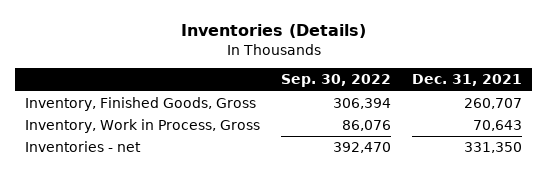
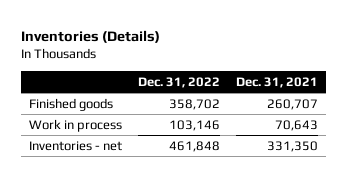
- | Sep. 30, 2022 | Dec. 31, 2021
+ | Dec. 31, 2022 | Dec. 31, 2021
- Inventory, Finished Goods, Gross | 306,394 | 260,707
- Inventory, Work in Process, Gross | 86,076 | 70,643
+ Finished goods | 358,702 | 260,707
+ Work in process | 103,146 | 70,643

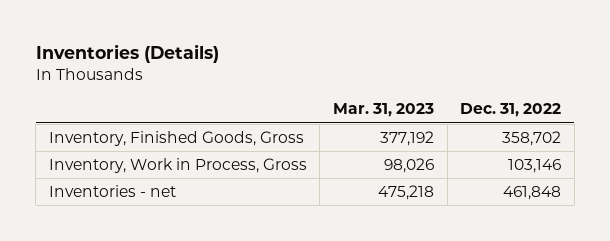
- | Dec. 31, 2022 | Dec. 31, 2021
+ | Mar. 31, 2023 | Dec. 31, 2022
- Finished goods | 358,702 | 260,707
- Work in process | 103,146 | 70,643
+ Inventory, Finished Goods, Gross | 377,192 | 358,702
+ Inventory, Work in Process, Gross | 98,026 | 103,146

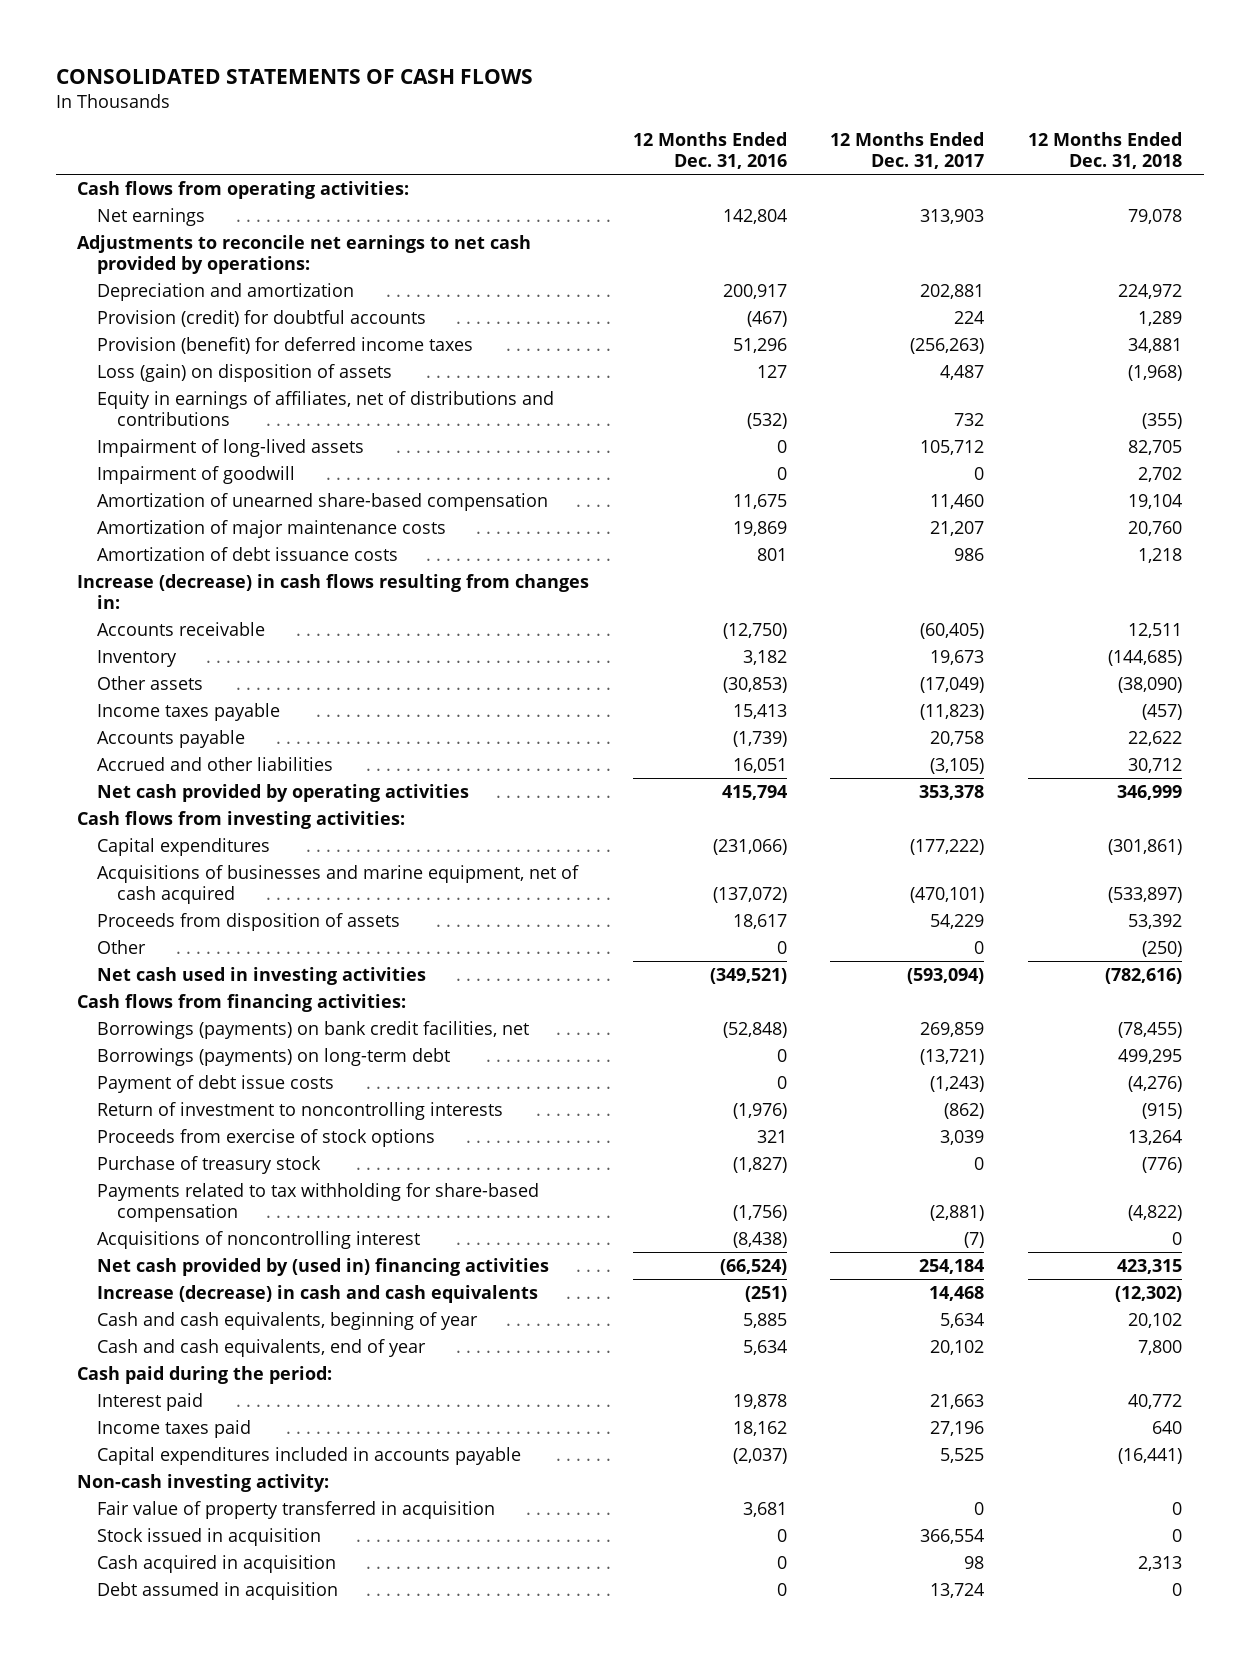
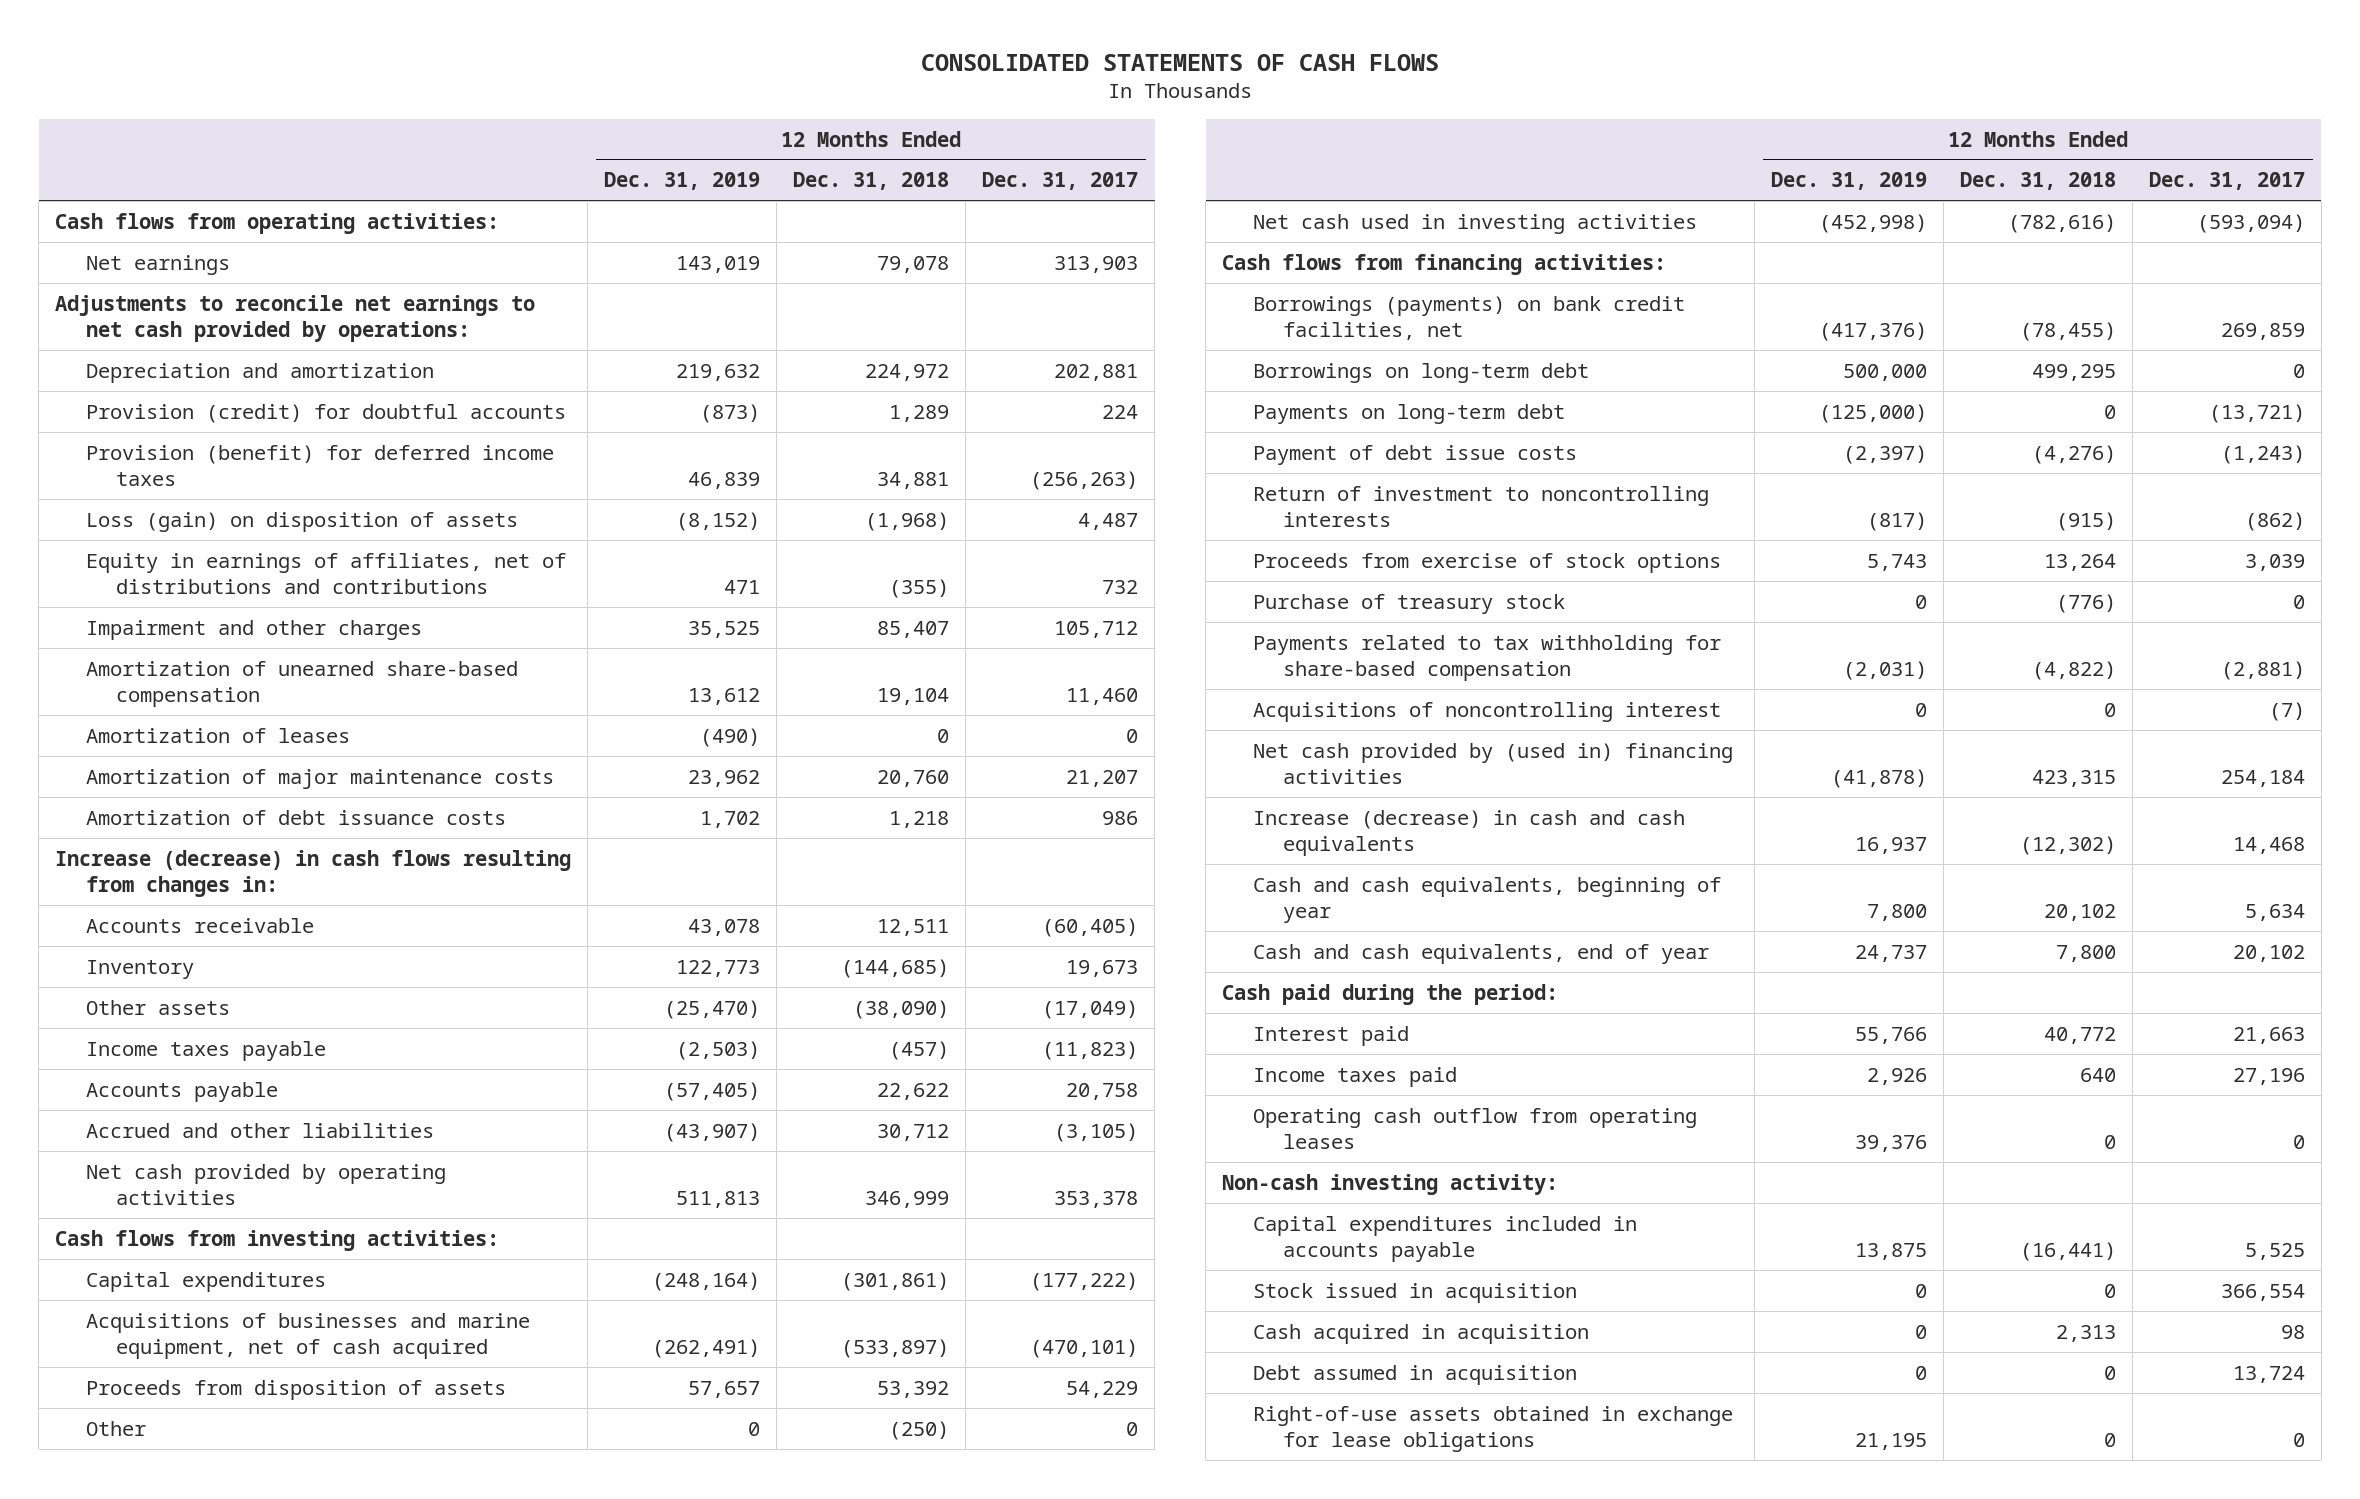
- | 12 Months Ended Dec. 31, 2016 | 12 Months Ended Dec. 31, 2017 | 12 Months Ended Dec. 31, 2018
+ | 12 Months Ended Dec. 31, 2019 | 12 Months Ended Dec. 31, 2018 | 12 Months Ended Dec. 31, 2017
- Impairment of long-lived assets | 0 | 105,712 | 82,705
- Impairment of goodwill | 0 | 0 | 2,702
+ Impairment and other charges | 35,525 | 85,407 | 105,712
+ Amortization of leases | (490) | 0 | 0
- Borrowings (payments) on long-term debt | 0 | (13,721) | 499,295
+ Borrowings on long-term debt | 500,000 | 499,295 | 0
+ Payments on long-term debt | (125,000) | 0 | (13,721)
+ Operating cash outflow from operating leases | 39,376 | 0 | 0
- Fair value of property transferred in acquisition | 3,681 | 0 | 0
moved down: Capital expenditures included in accounts payable | 13,875 | (16,441) | 5,525
+ Right-of-use assets obtained in exchange for lease obligations | 21,195 | 0 | 0

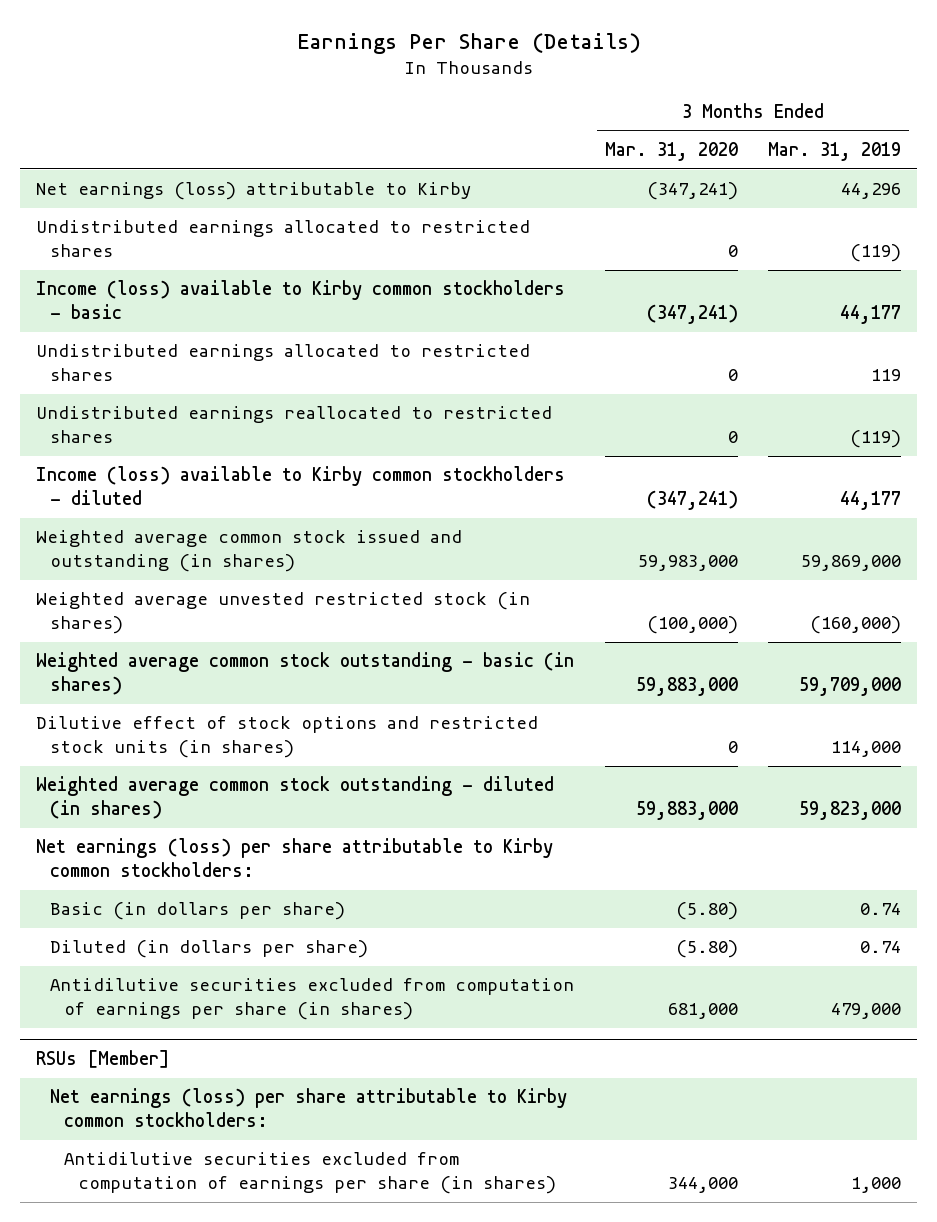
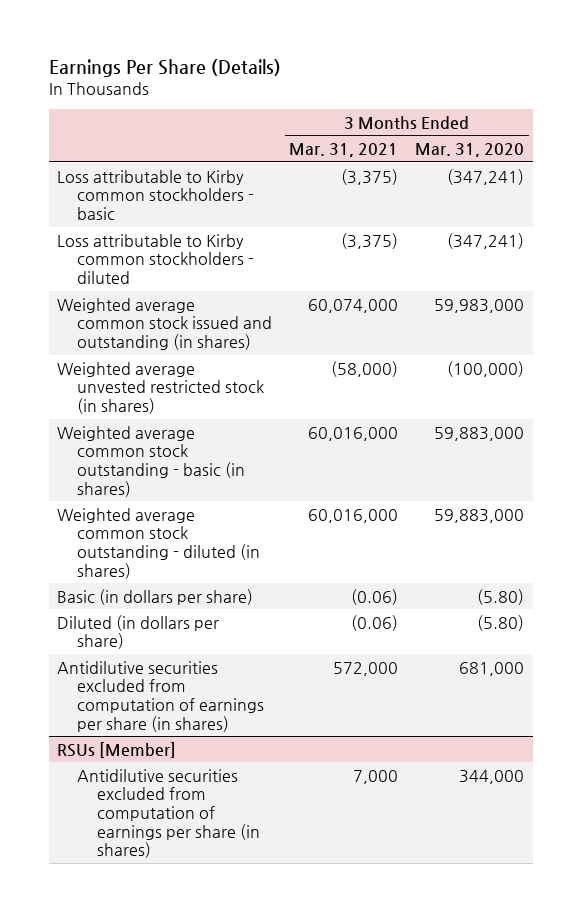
- | 3 Months Ended Mar. 31, 2020 | 3 Months Ended Mar. 31, 2019
+ | 3 Months Ended Mar. 31, 2021 | 3 Months Ended Mar. 31, 2020
- Net earnings (loss) attributable to Kirby | (347,241) | 44,296
- Undistributed earnings allocated to restricted shares | 0 | (119)
- Income (loss) available to Kirby common stockholders - basic | (347,241) | 44,177
- Undistributed earnings allocated to restricted shares | 0 | 119
- Undistributed earnings reallocated to restricted shares | 0 | (119)
- Income (loss) available to Kirby common stockholders - diluted | (347,241) | 44,177
+ Loss attributable to Kirby common stockholders - basic | (3,375) | (347,241)
+ Loss attributable to Kirby common stockholders - diluted | (3,375) | (347,241)
- Dilutive effect of stock options and restricted stock units (in shares) | 0 | 114,000
- Net earnings (loss) per share attributable to Kirby common stockholders:
@ RSUs [Member]
- Net earnings (loss) per share attributable to Kirby common stockholders:

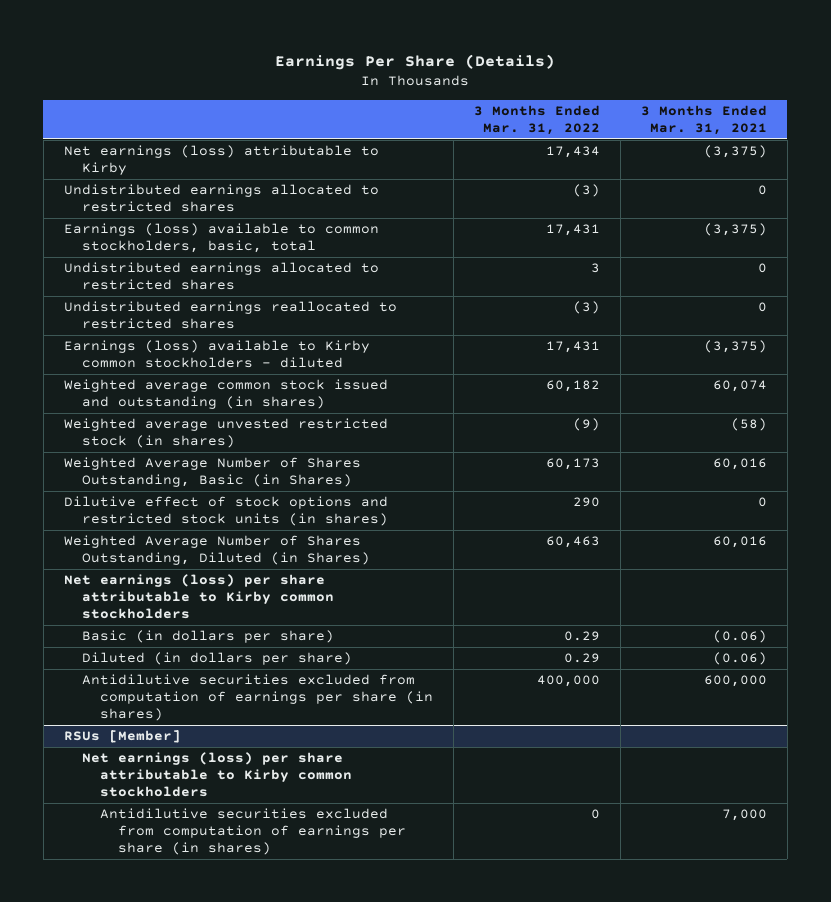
- | 3 Months Ended Mar. 31, 2021 | 3 Months Ended Mar. 31, 2020
+ | 3 Months Ended Mar. 31, 2022 | 3 Months Ended Mar. 31, 2021
- Loss attributable to Kirby common stockholders - basic | (3,375) | (347,241)
- Loss attributable to Kirby common stockholders - diluted | (3,375) | (347,241)
- Weighted average common stock issued and outstanding (in shares) | 60,074,000 | 59,983,000
- Weighted average unvested restricted stock (in shares) | (58,000) | (100,000)
- Weighted average common stock outstanding - basic (in shares) | 60,016,000 | 59,883,000
- Weighted average common stock outstanding - diluted (in shares) | 60,016,000 | 59,883,000
+ Net earnings (loss) attributable to Kirby | 17,434 | (3,375)
+ Undistributed earnings allocated to restricted shares | (3) | 0
+ Earnings (loss) available to common stockholders, basic, total | 17,431 | (3,375)
+ Undistributed earnings allocated to restricted shares | 3 | 0
+ Undistributed earnings reallocated to restricted shares | (3) | 0
+ Earnings (loss) available to Kirby common stockholders - diluted | 17,431 | (3,375)
+ Weighted average common stock issued and outstanding (in shares) | 60,182 | 60,074
+ Weighted average unvested restricted stock (in shares) | (9) | (58)
+ Weighted Average Number of Shares Outstanding, Basic (in Shares) | 60,173 | 60,016
+ Dilutive effect of stock options and restricted stock units (in shares) | 290 | 0
+ Weighted Average Number of Shares Outstanding, Diluted (in Shares) | 60,463 | 60,016
+ Net earnings (loss) per share attributable to Kirby common stockholders
- Antidilutive securities excluded from computation of earnings per share (in shares) | 572,000 | 681,000
+ Antidilutive securities excluded from computation of earnings per share (in shares) | 400,000 | 600,000
@ RSUs [Member]
+ Net earnings (loss) per share attributable to Kirby common stockholders

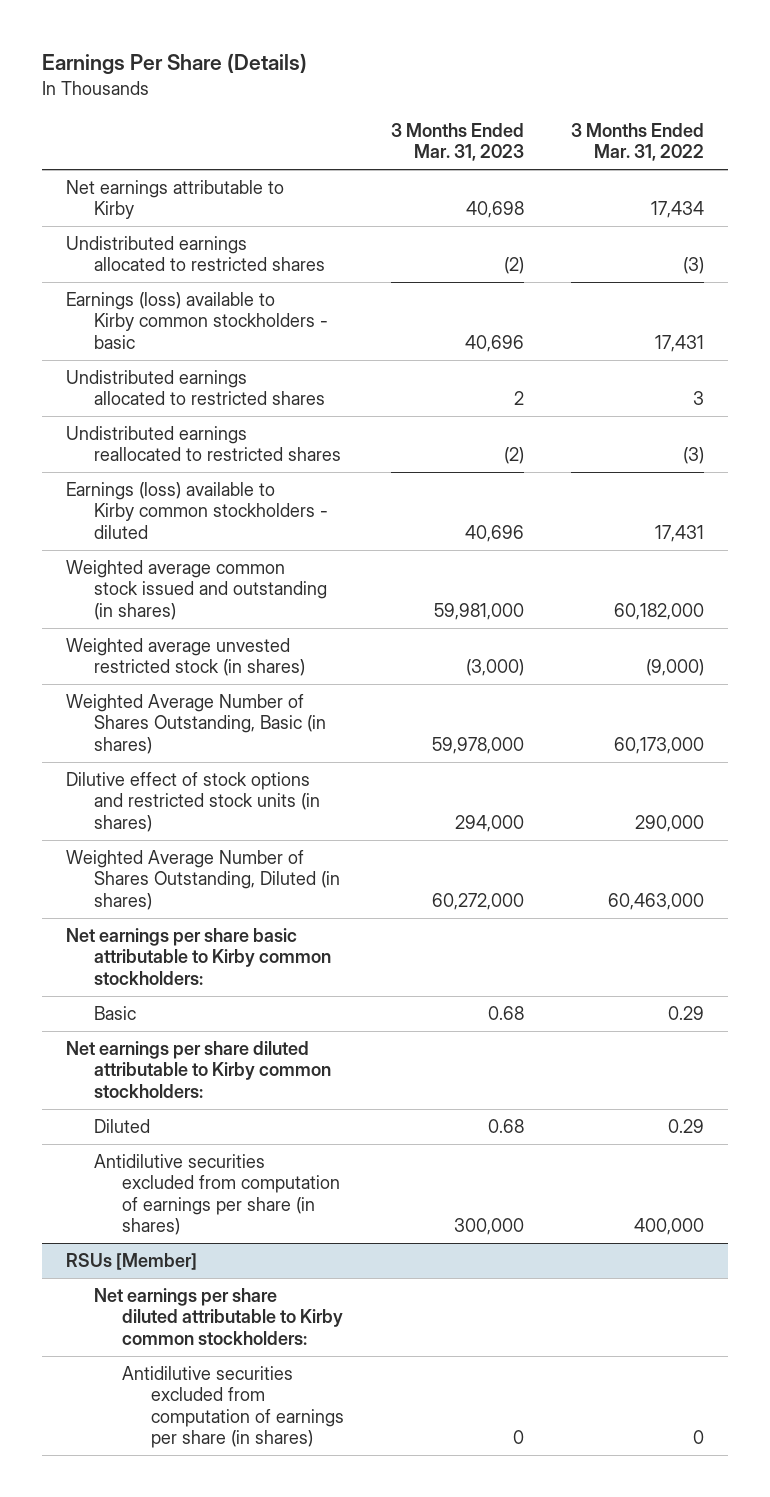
- | 3 Months Ended Mar. 31, 2022 | 3 Months Ended Mar. 31, 2021
+ | 3 Months Ended Mar. 31, 2023 | 3 Months Ended Mar. 31, 2022
- Net earnings (loss) attributable to Kirby | 17,434 | (3,375)
+ Net earnings attributable to Kirby | 40,698 | 17,434
- Earnings (loss) available to common stockholders, basic, total | 17,431 | (3,375)
+ Earnings (loss) available to Kirby common stockholders - basic | 40,696 | 17,431
- Weighted average common stock issued and outstanding (in shares) | 60,182 | 60,074
- Weighted average unvested restricted stock (in shares) | (9) | (58)
- Weighted Average Number of Shares Outstanding, Basic (in Shares) | 60,173 | 60,016
- Dilutive effect of stock options and restricted stock units (in shares) | 290 | 0
- Weighted Average Number of Shares Outstanding, Diluted (in Shares) | 60,463 | 60,016
- Net earnings (loss) per share attributable to Kirby common stockholders
- Basic (in dollars per share) | 0.29 | (0.06)
- Diluted (in dollars per share) | 0.29 | (0.06)
+ Weighted average common stock issued and outstanding (in shares) | 59,981,000 | 60,182,000
+ Weighted average unvested restricted stock (in shares) | (3,000) | (9,000)
+ Weighted Average Number of Shares Outstanding, Basic (in shares) | 59,978,000 | 60,173,000
+ Dilutive effect of stock options and restricted stock units (in shares) | 294,000 | 290,000
+ Weighted Average Number of Shares Outstanding, Diluted (in shares) | 60,272,000 | 60,463,000
+ Net earnings per share basic attributable to Kirby common stockholders:
+ Basic | 0.68 | 0.29
+ Net earnings per share diluted attributable to Kirby common stockholders:
+ Diluted | 0.68 | 0.29
@ RSUs [Member]
- Net earnings (loss) per share attributable to Kirby common stockholders
+ Net earnings per share diluted attributable to Kirby common stockholders:

